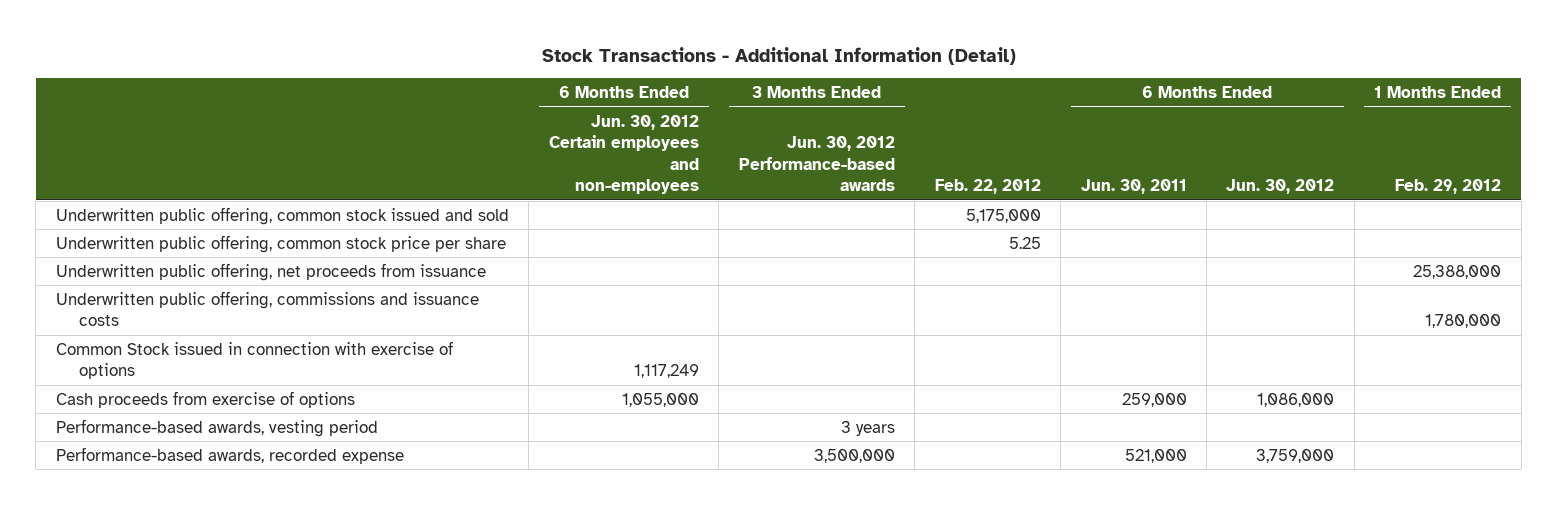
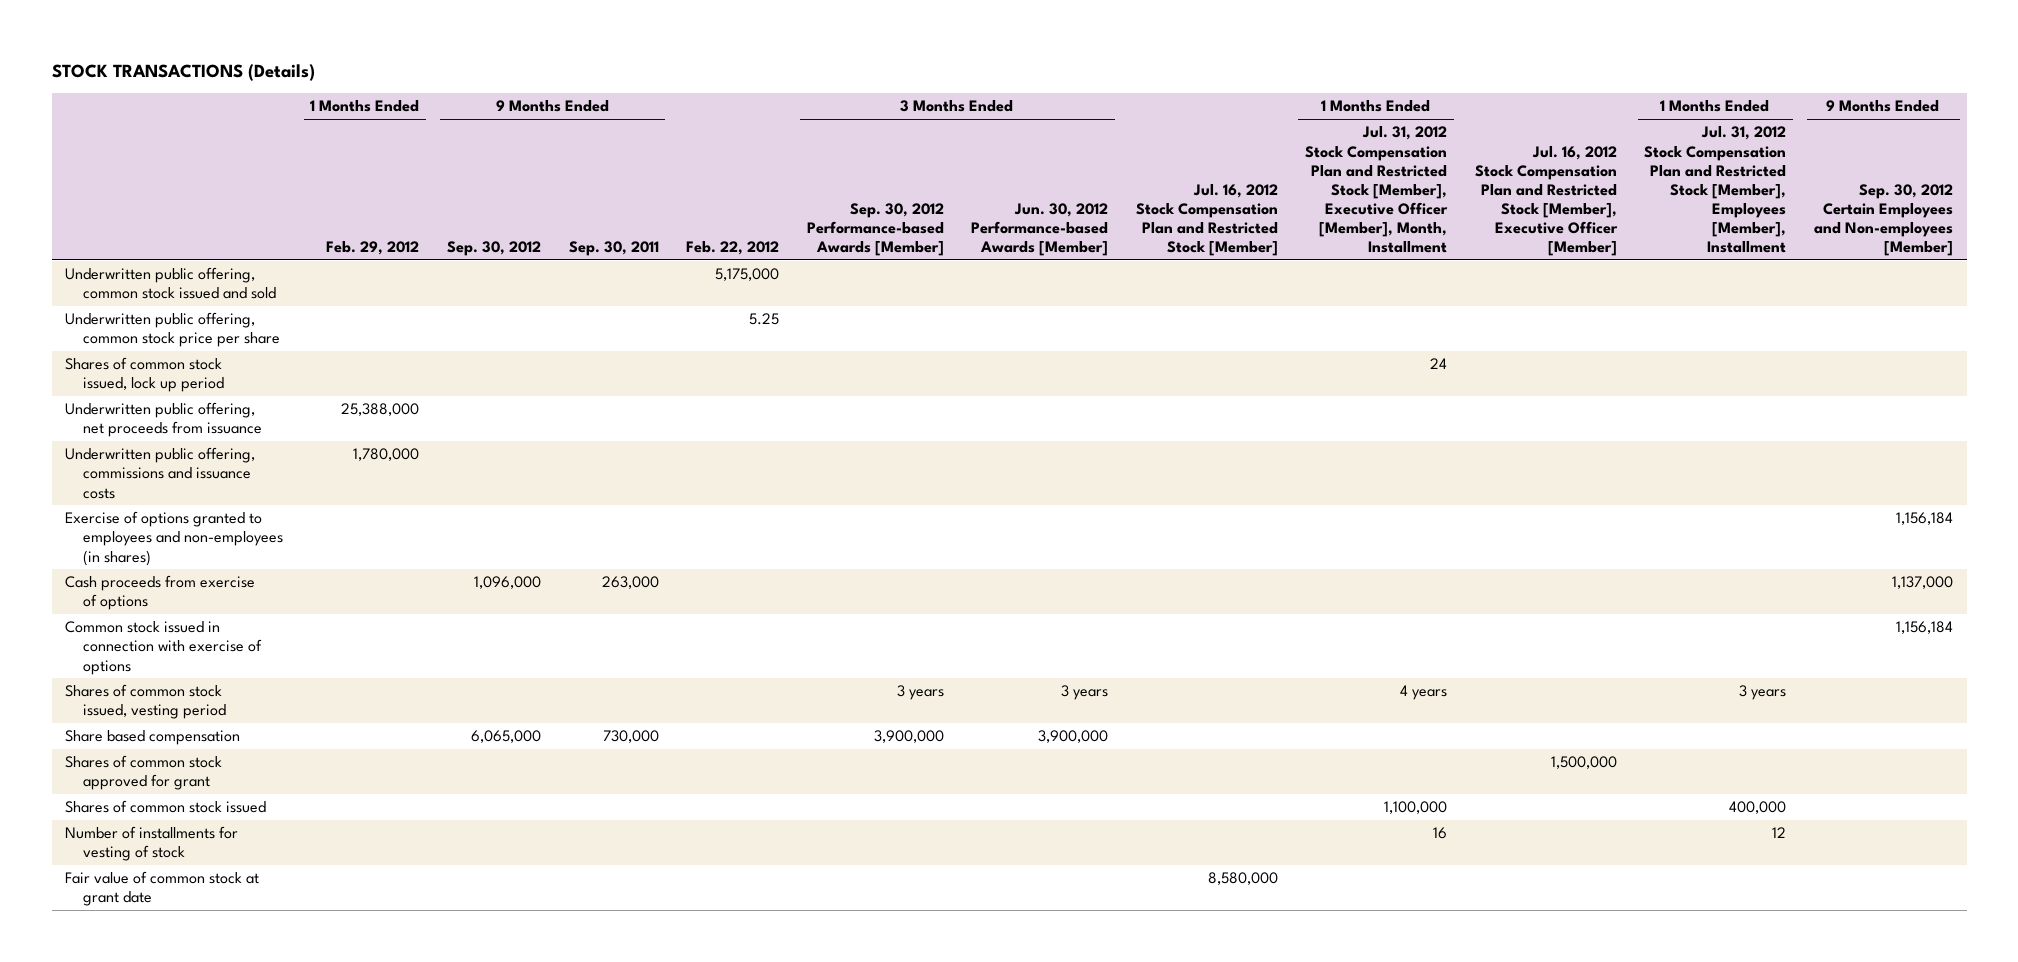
- Stock Transactions - Additional Information (Detail)
+ STOCK TRANSACTIONS (Details)
- | 6 Months Ended Jun. 30, 2012 Certain employees and non-employees | 3 Months Ended Jun. 30, 2012 Performance-based awards | Feb. 22, 2012 | 6 Months Ended Jun. 30, 2011 | 6 Months Ended Jun. 30, 2012 | 1 Months Ended Feb. 29, 2012
+ | 1 Months Ended Feb. 29, 2012 | 9 Months Ended Sep. 30, 2012 | 9 Months Ended Sep. 30, 2011 | Feb. 22, 2012 | 3 Months Ended Sep. 30, 2012 Performance-based Awards [Member] | 3 Months Ended Jun. 30, 2012 Performance-based Awards [Member] | Jul. 16, 2012 Stock Compensation Plan and Restricted Stock [Member] | 1 Months Ended Jul. 31, 2012 Stock Compensation Plan and Restricted Stock [Member], Executive Officer [Member], Month, Installment | Jul. 16, 2012 Stock Compensation Plan and Restricted Stock [Member], Executive Officer [Member] | 1 Months Ended Jul. 31, 2012 Stock Compensation Plan and Restricted Stock [Member], Employees [Member], Installment | 9 Months Ended Sep. 30, 2012 Certain Employees and Non-employees [Member]
+ Shares of common stock issued, lock up period | | | | | | | | 24 | | |
- Common Stock issued in connection with exercise of options | 1,117,249 | | | | |
+ Exercise of options granted to employees and non-employees (in shares) | | | | | | | | | | | 1,156,184
- Performance-based awards, vesting period | | 3 years | | | |
- Performance-based awards, recorded expense | | 3,500,000 | | 521,000 | 3,759,000 |
+ Common stock issued in connection with exercise of options | | | | | | | | | | | 1,156,184
+ Shares of common stock issued, vesting period | | | | | 3 years | 3 years | | 4 years | | 3 years |
+ Share based compensation | | 6,065,000 | 730,000 | | 3,900,000 | 3,900,000 | | | | |
+ Shares of common stock approved for grant | | | | | | | | | 1,500,000 | |
+ Shares of common stock issued | | | | | | | | 1,100,000 | | 400,000 |
+ Number of installments for vesting of stock | | | | | | | | 16 | | 12 |
+ Fair value of common stock at grant date | | | | | | | 8,580,000 | | | |

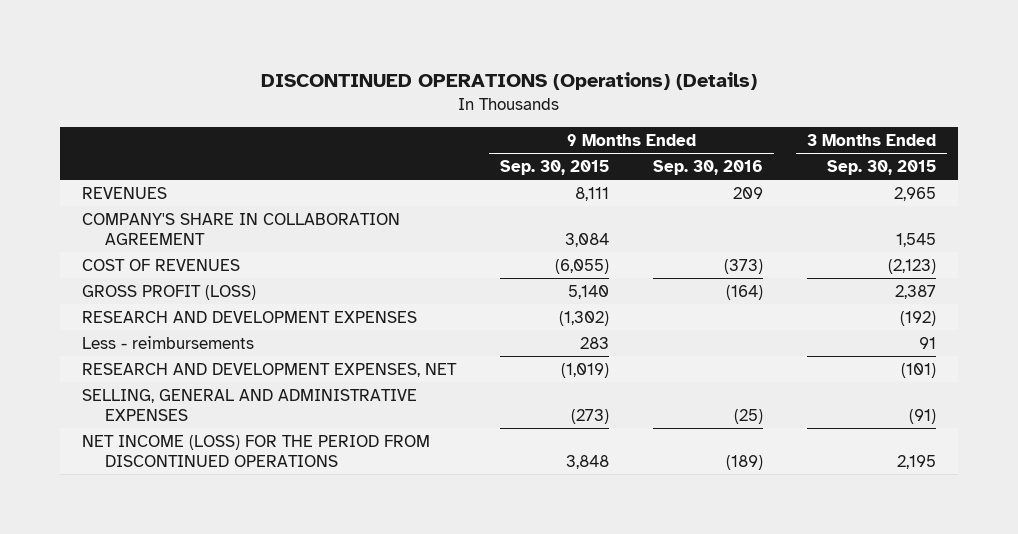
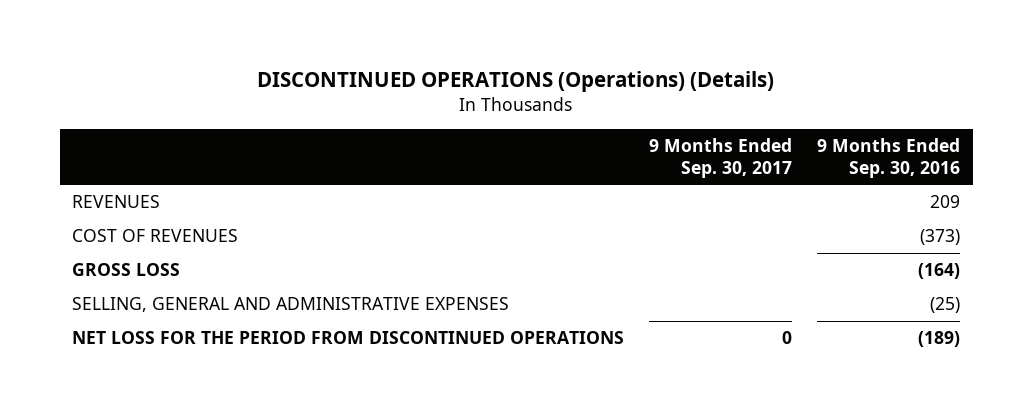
- | 9 Months Ended Sep. 30, 2015 | 9 Months Ended Sep. 30, 2016 | 3 Months Ended Sep. 30, 2015
+ | 9 Months Ended Sep. 30, 2017 | 9 Months Ended Sep. 30, 2016
- COMPANY'S SHARE IN COLLABORATION AGREEMENT | 3,084 | | 1,545
- GROSS PROFIT (LOSS) | 5,140 | (164) | 2,387
- RESEARCH AND DEVELOPMENT EXPENSES | (1,302) | | (192)
- Less - reimbursements | 283 | | 91
- RESEARCH AND DEVELOPMENT EXPENSES, NET | (1,019) | | (101)
+ GROSS LOSS | | (164)
- NET INCOME (LOSS) FOR THE PERIOD FROM DISCONTINUED OPERATIONS | 3,848 | (189) | 2,195
+ NET LOSS FOR THE PERIOD FROM DISCONTINUED OPERATIONS | 0 | (189)

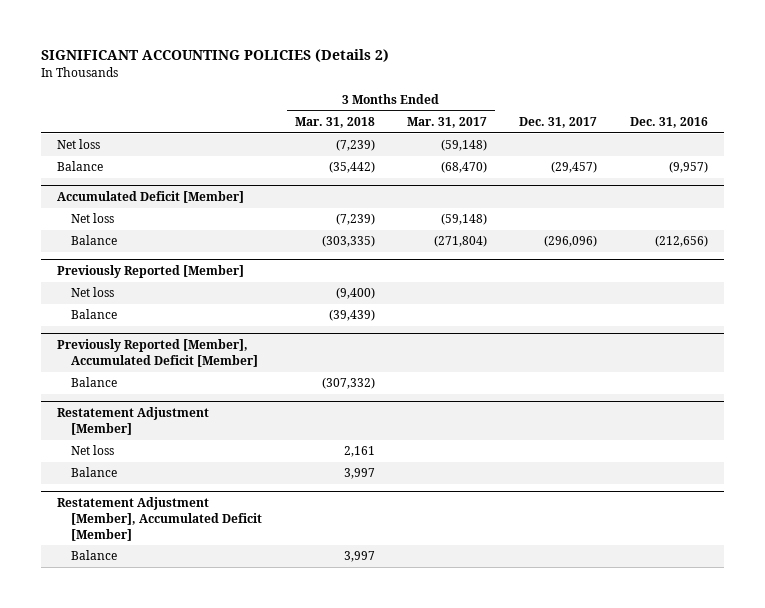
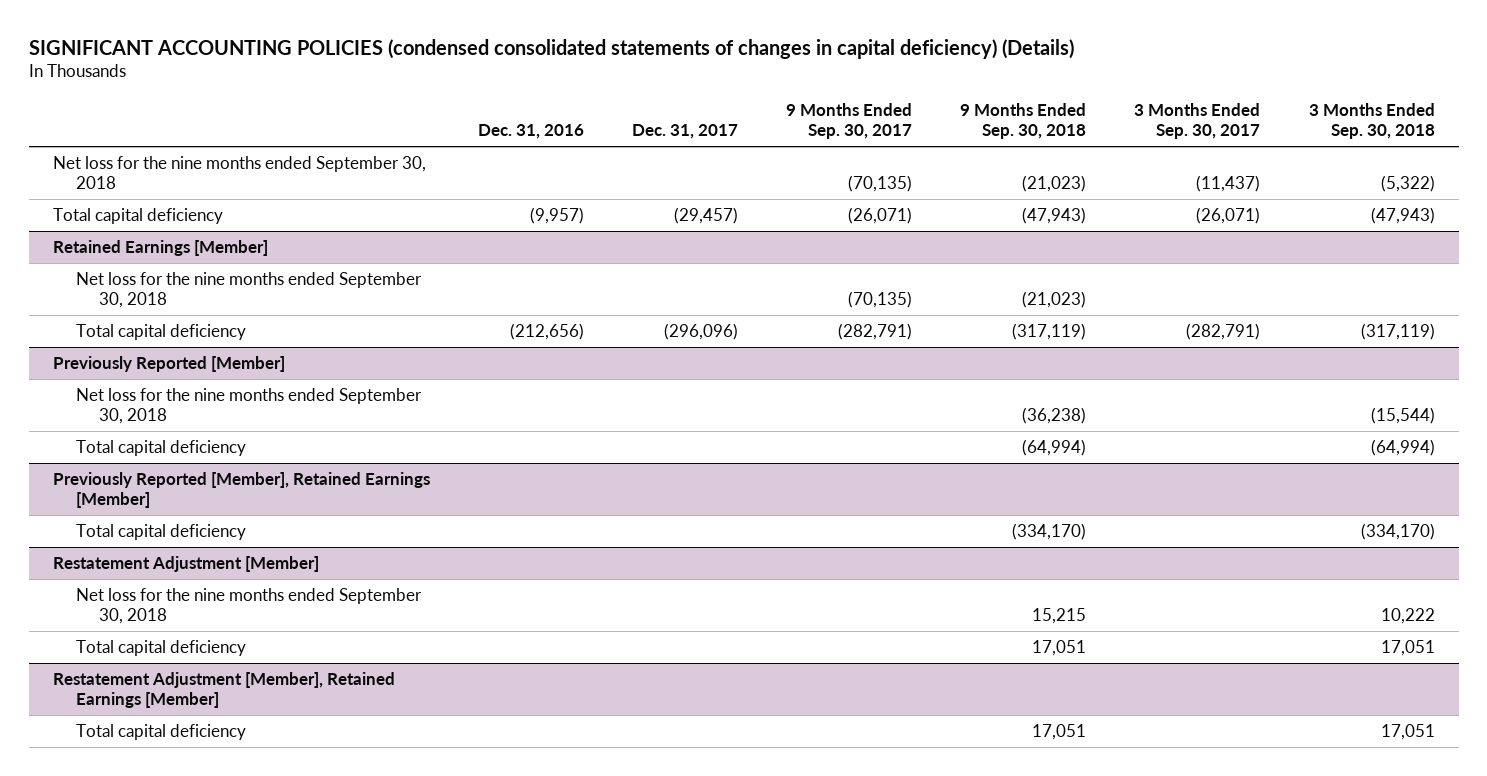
- SIGNIFICANT ACCOUNTING POLICIES (Details 2)
+ SIGNIFICANT ACCOUNTING POLICIES (condensed consolidated statements of changes in capital deficiency) (Details)
- | 3 Months Ended Mar. 31, 2018 | 3 Months Ended Mar. 31, 2017 | Dec. 31, 2017 | Dec. 31, 2016
+ | Dec. 31, 2016 | Dec. 31, 2017 | 9 Months Ended Sep. 30, 2017 | 9 Months Ended Sep. 30, 2018 | 3 Months Ended Sep. 30, 2017 | 3 Months Ended Sep. 30, 2018
- Net loss | (7,239) | (59,148) | |
- Balance | (35,442) | (68,470) | (29,457) | (9,957)
- Accumulated Deficit [Member]
- Net loss | (7,239) | (59,148) | |
- Balance | (303,335) | (271,804) | (296,096) | (212,656)
+ Net loss for the nine months ended September 30, 2018 | | | (70,135) | (21,023) | (11,437) | (5,322)
+ Total capital deficiency | (9,957) | (29,457) | (26,071) | (47,943) | (26,071) | (47,943)
+ Retained Earnings [Member]
+ Net loss for the nine months ended September 30, 2018 | | | (70,135) | (21,023) | |
+ Total capital deficiency | (212,656) | (296,096) | (282,791) | (317,119) | (282,791) | (317,119)
@ Previously Reported [Member]
- Net loss | (9,400) | | |
- Balance | (39,439) | | |
- Previously Reported [Member], Accumulated Deficit [Member]
- Balance | (307,332) | | |
@ Previously Reported [Member]
+ Net loss for the nine months ended September 30, 2018 | | | | (36,238) | | (15,544)
+ Total capital deficiency | | | | (64,994) | | (64,994)
+ Previously Reported [Member], Retained Earnings [Member]
+ Total capital deficiency | | | | (334,170) | | (334,170)
@ Restatement Adjustment [Member]
- Net loss | 2,161 | | |
- Balance | 3,997 | | |
- Restatement Adjustment [Member], Accumulated Deficit [Member]
- Balance | 3,997 | | |
@ Restatement Adjustment [Member]
+ Net loss for the nine months ended September 30, 2018 | | | | 15,215 | | 10,222
+ Total capital deficiency | | | | 17,051 | | 17,051
+ Restatement Adjustment [Member], Retained Earnings [Member]
+ Total capital deficiency | | | | 17,051 | | 17,051

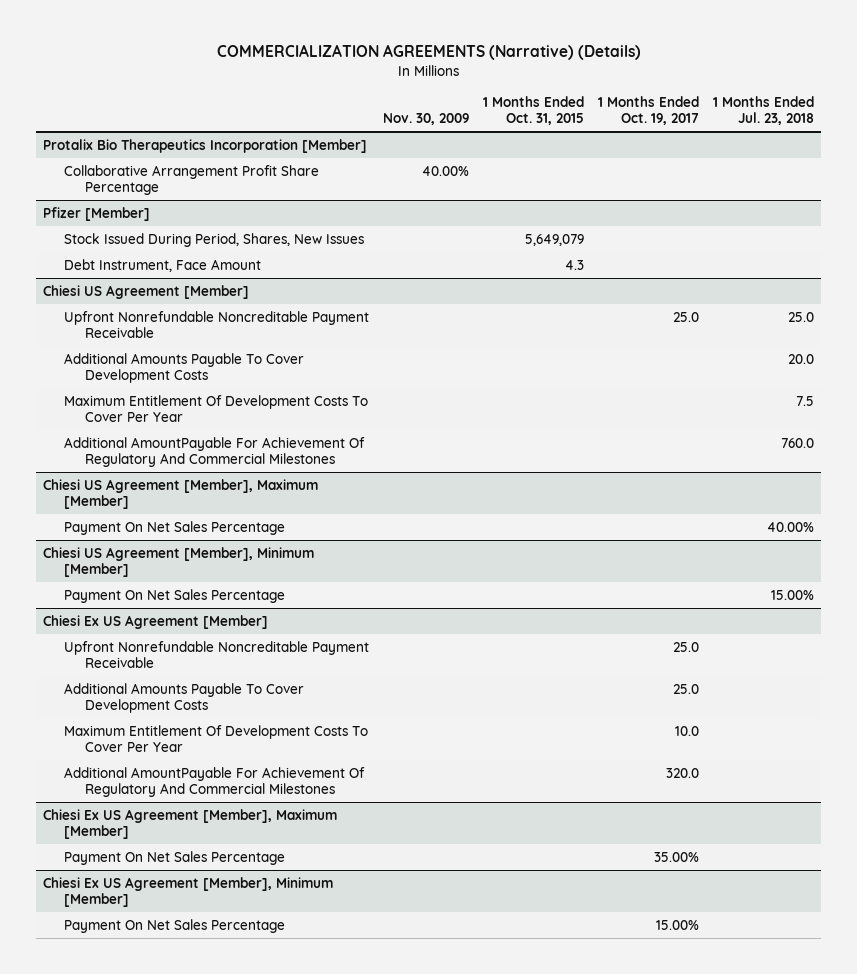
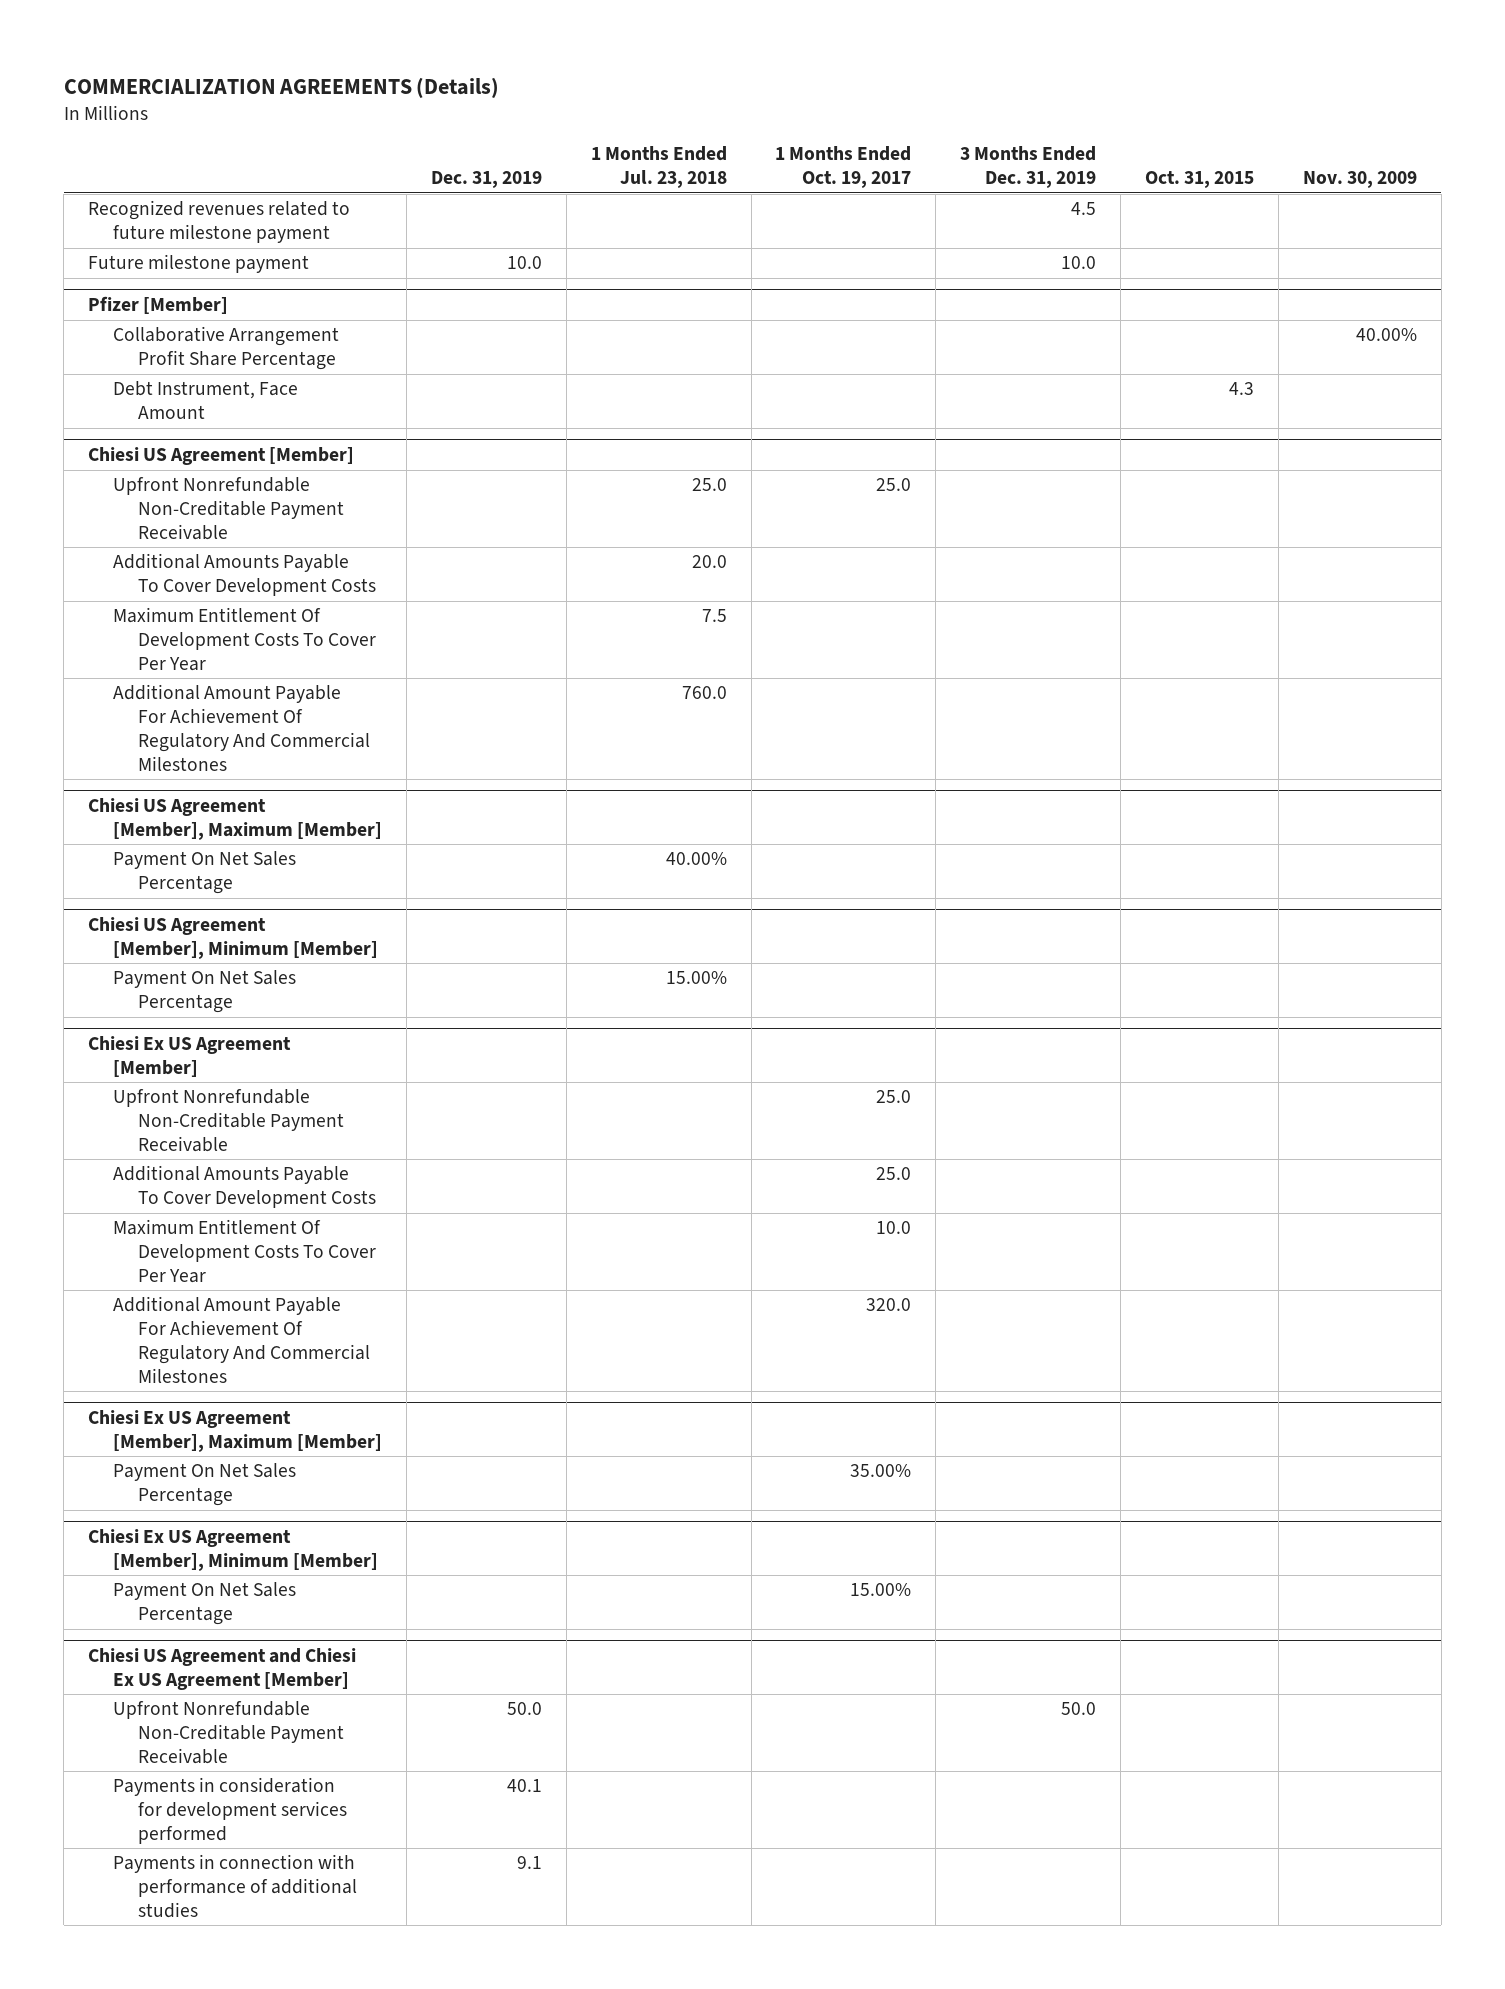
- COMMERCIALIZATION AGREEMENTS (Narrative) (Details)
+ COMMERCIALIZATION AGREEMENTS (Details)
- | Nov. 30, 2009 | 1 Months Ended Oct. 31, 2015 | 1 Months Ended Oct. 19, 2017 | 1 Months Ended Jul. 23, 2018
+ | Dec. 31, 2019 | 1 Months Ended Jul. 23, 2018 | 1 Months Ended Oct. 19, 2017 | 3 Months Ended Dec. 31, 2019 | Oct. 31, 2015 | Nov. 30, 2009
- Protalix Bio Therapeutics Incorporation [Member]
- Collaborative Arrangement Profit Share Percentage | 40.00% | | |
+ Recognized revenues related to future milestone payment | | | | 4.5 | |
+ Future milestone payment | 10.0 | | | 10.0 | |
@ Pfizer [Member]
- Stock Issued During Period, Shares, New Issues | | 5,649,079 | |
+ Collaborative Arrangement Profit Share Percentage | | | | | | 40.00%
@ Chiesi US Agreement [Member]
- Upfront Nonrefundable Noncreditable Payment Receivable | | | 25.0 | 25.0
+ Upfront Nonrefundable Non-Creditable Payment Receivable | | 25.0 | 25.0 | | |
- Additional AmountPayable For Achievement Of Regulatory And Commercial Milestones | | | | 760.0
+ Additional Amount Payable For Achievement Of Regulatory And Commercial Milestones | | 760.0 | | | |
@ Chiesi Ex US Agreement [Member]
- Upfront Nonrefundable Noncreditable Payment Receivable | | | 25.0 |
+ Upfront Nonrefundable Non-Creditable Payment Receivable | | | 25.0 | | |
- Additional AmountPayable For Achievement Of Regulatory And Commercial Milestones | | | 320.0 |
+ Additional Amount Payable For Achievement Of Regulatory And Commercial Milestones | | | 320.0 | | |
+ Chiesi US Agreement and Chiesi Ex US Agreement [Member]
+ Upfront Nonrefundable Non-Creditable Payment Receivable | 50.0 | | | 50.0 | |
+ Payments in consideration for development services performed | 40.1 | | | | |
+ Payments in connection with performance of additional studies | 9.1 | | | | |

